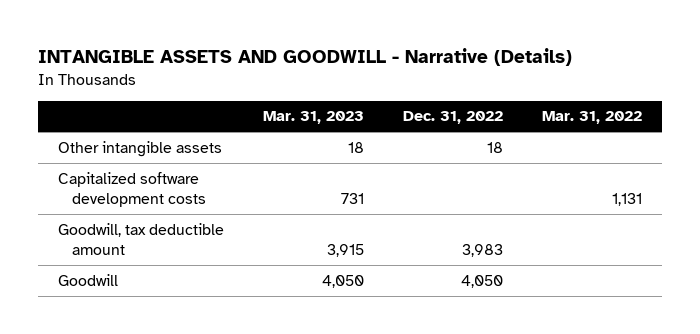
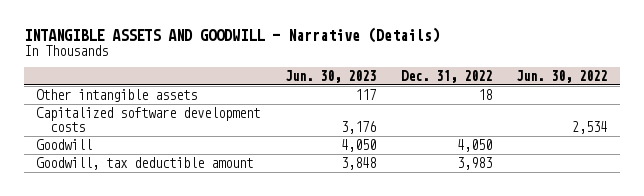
- | Mar. 31, 2023 | Dec. 31, 2022 | Mar. 31, 2022
+ | Jun. 30, 2023 | Dec. 31, 2022 | Jun. 30, 2022
moved down: Goodwill, tax deductible amount | 3,848 | 3,983 |

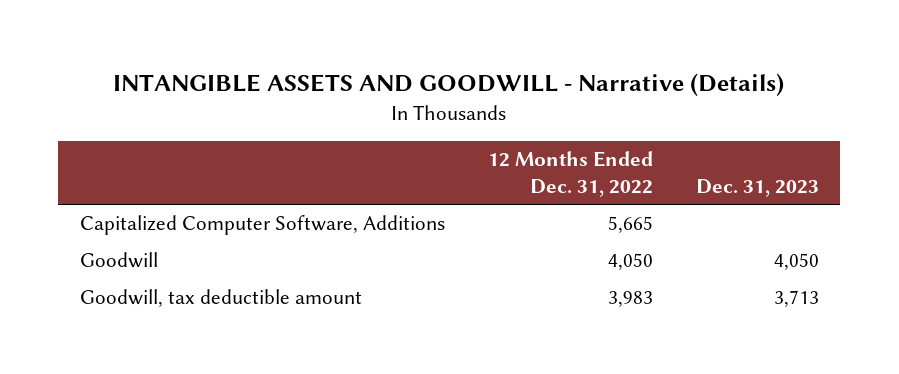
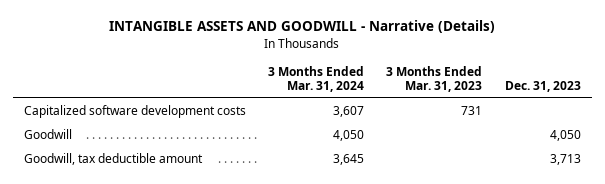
- | 12 Months Ended Dec. 31, 2022 | Dec. 31, 2023
+ | 3 Months Ended Mar. 31, 2024 | 3 Months Ended Mar. 31, 2023 | Dec. 31, 2023
- Capitalized Computer Software, Additions | 5,665 |
+ Capitalized software development costs | 3,607 | 731 |

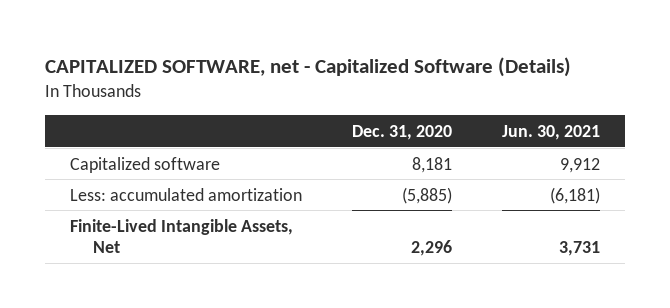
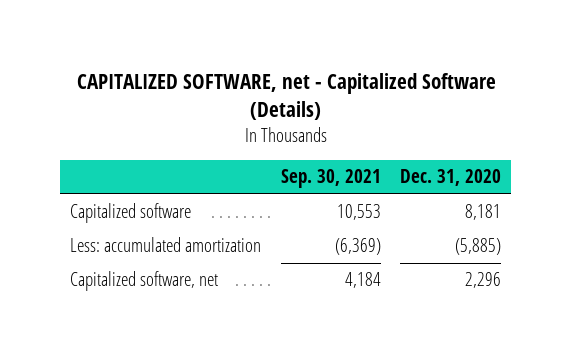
- | Dec. 31, 2020 | Jun. 30, 2021
+ | Sep. 30, 2021 | Dec. 31, 2020
- Finite-Lived Intangible Assets, Net | 2,296 | 3,731
+ Capitalized software, net | 4,184 | 2,296

